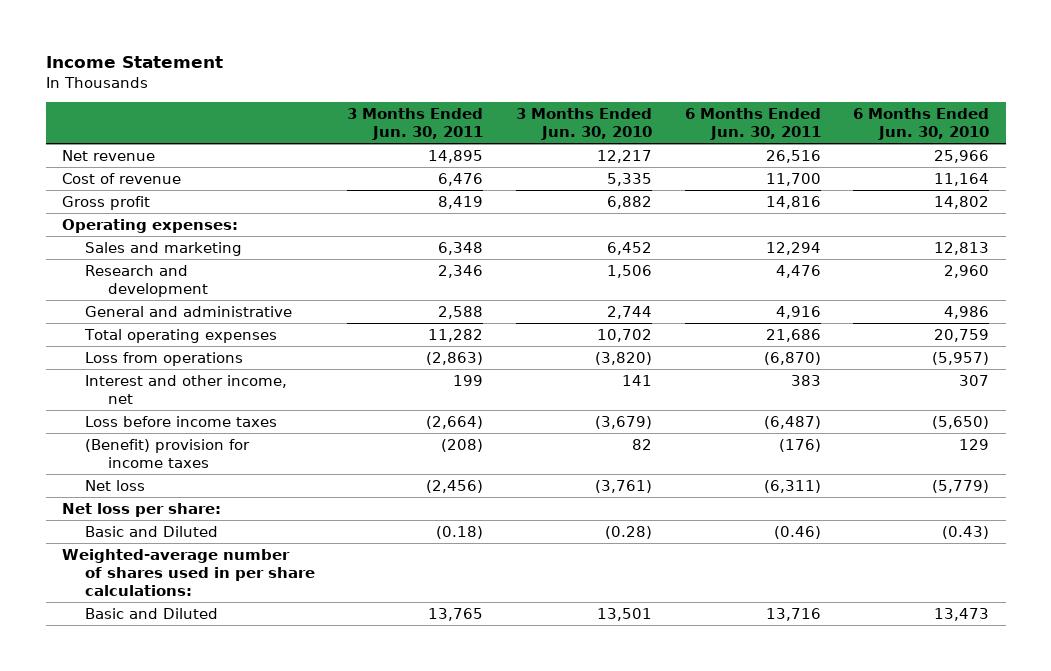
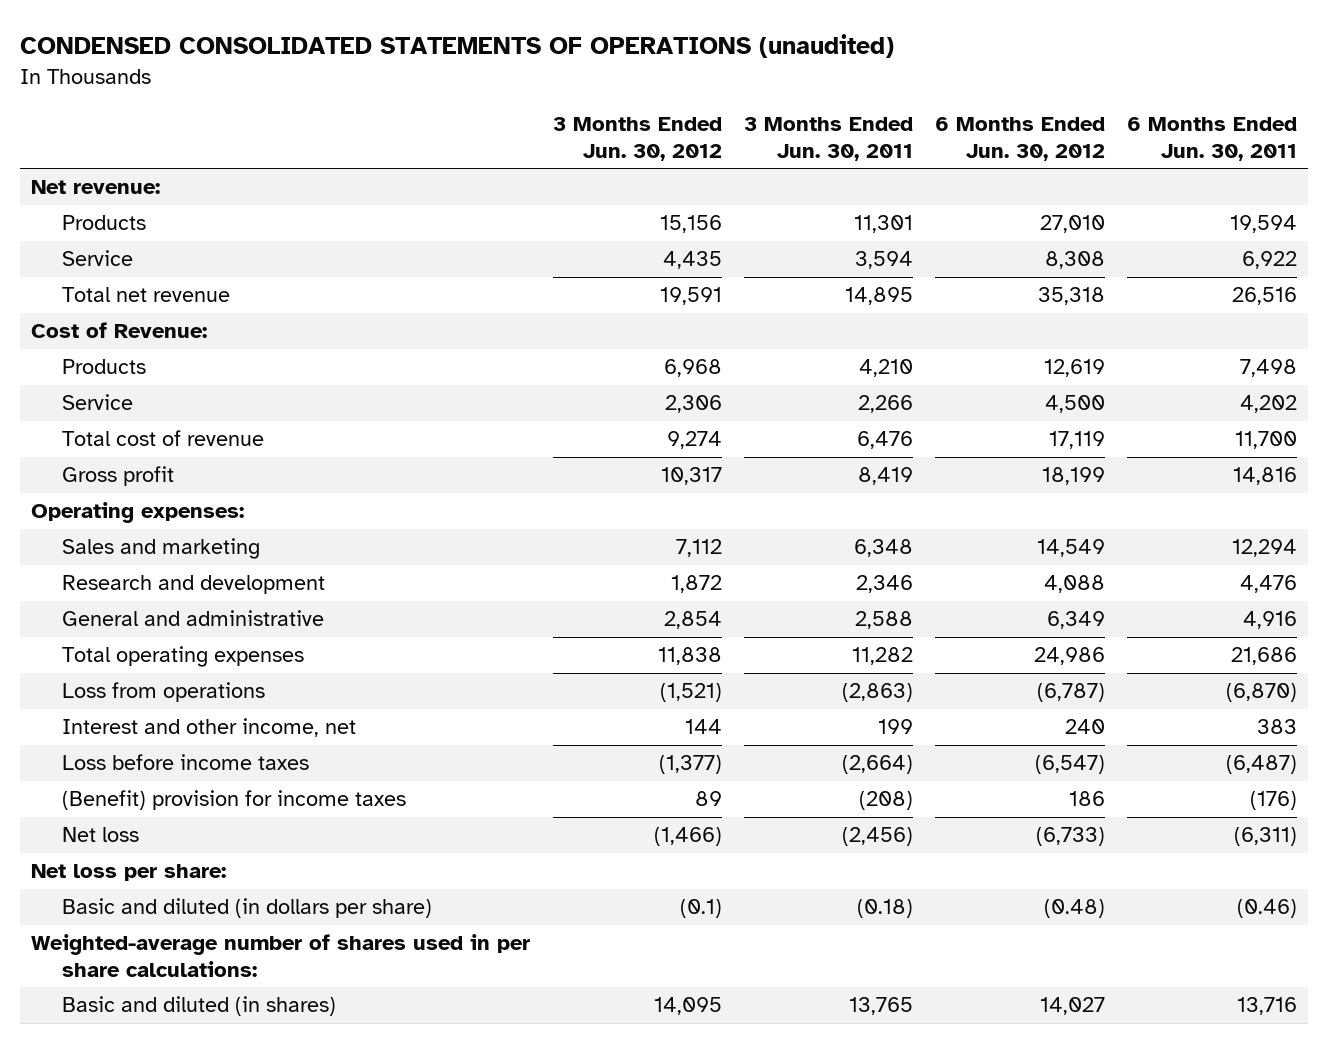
- Income Statement
+ CONDENSED CONSOLIDATED STATEMENTS OF OPERATIONS (unaudited)
- | 3 Months Ended Jun. 30, 2011 | 3 Months Ended Jun. 30, 2010 | 6 Months Ended Jun. 30, 2011 | 6 Months Ended Jun. 30, 2010
+ | 3 Months Ended Jun. 30, 2012 | 3 Months Ended Jun. 30, 2011 | 6 Months Ended Jun. 30, 2012 | 6 Months Ended Jun. 30, 2011
- Net revenue | 14,895 | 12,217 | 26,516 | 25,966
- Cost of revenue | 6,476 | 5,335 | 11,700 | 11,164
+ Net revenue:
+ Products | 15,156 | 11,301 | 27,010 | 19,594
+ Service | 4,435 | 3,594 | 8,308 | 6,922
+ Total net revenue | 19,591 | 14,895 | 35,318 | 26,516
+ Cost of Revenue:
+ Products | 6,968 | 4,210 | 12,619 | 7,498
+ Service | 2,306 | 2,266 | 4,500 | 4,202
+ Total cost of revenue | 9,274 | 6,476 | 17,119 | 11,700
- Basic and Diluted | (0.18) | (0.28) | (0.46) | (0.43)
+ Basic and diluted (in dollars per share) | (0.1) | (0.18) | (0.48) | (0.46)
- Basic and Diluted | 13,765 | 13,501 | 13,716 | 13,473
+ Basic and diluted (in shares) | 14,095 | 13,765 | 14,027 | 13,716

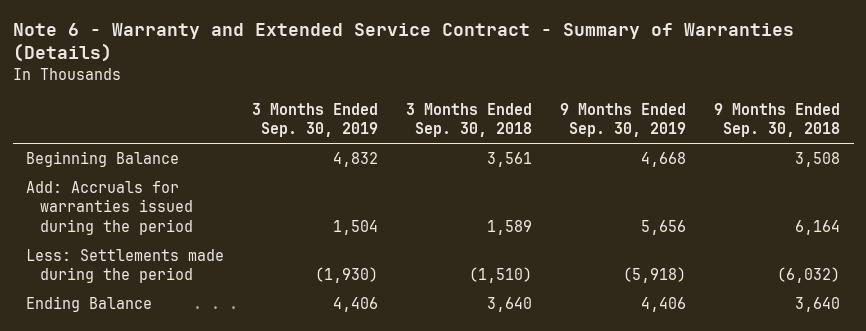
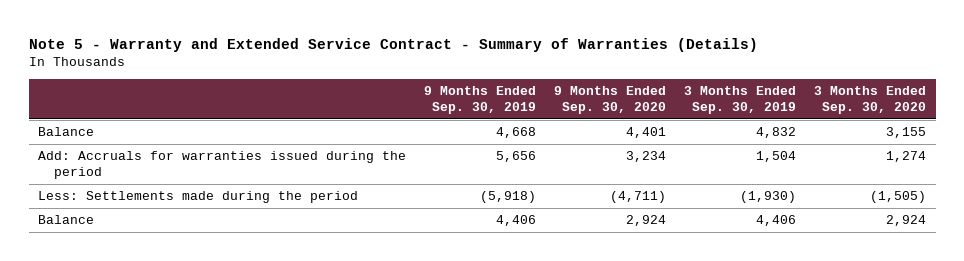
- Note 6 - Warranty and Extended Service Contract - Summary of Warranties (Details)
+ Note 5 - Warranty and Extended Service Contract - Summary of Warranties (Details)
- | 3 Months Ended Sep. 30, 2019 | 3 Months Ended Sep. 30, 2018 | 9 Months Ended Sep. 30, 2019 | 9 Months Ended Sep. 30, 2018
+ | 9 Months Ended Sep. 30, 2019 | 9 Months Ended Sep. 30, 2020 | 3 Months Ended Sep. 30, 2019 | 3 Months Ended Sep. 30, 2020
- Beginning Balance | 4,832 | 3,561 | 4,668 | 3,508
+ Balance | 4,668 | 4,401 | 4,832 | 3,155
- Ending Balance | 4,406 | 3,640 | 4,406 | 3,640
+ Balance | 4,406 | 2,924 | 4,406 | 2,924

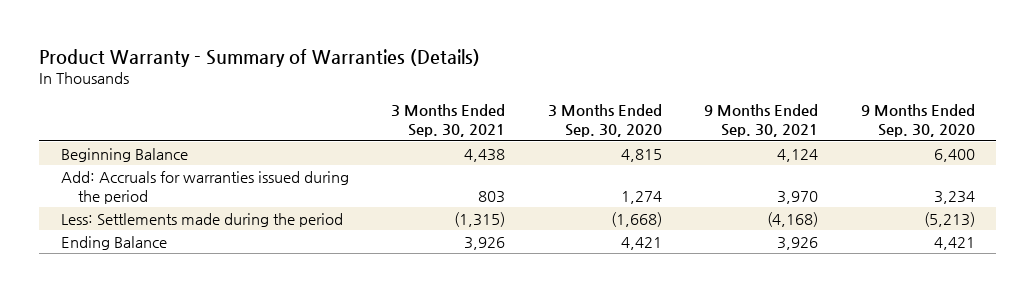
- Note 5 - Warranty and Extended Service Contract - Summary of Warranties (Details)
+ Product Warranty - Summary of Warranties (Details)
- | 9 Months Ended Sep. 30, 2019 | 9 Months Ended Sep. 30, 2020 | 3 Months Ended Sep. 30, 2019 | 3 Months Ended Sep. 30, 2020
+ | 3 Months Ended Sep. 30, 2021 | 3 Months Ended Sep. 30, 2020 | 9 Months Ended Sep. 30, 2021 | 9 Months Ended Sep. 30, 2020
- Balance | 4,668 | 4,401 | 4,832 | 3,155
+ Beginning Balance | 4,438 | 4,815 | 4,124 | 6,400
- Less: Settlements made during the period | (5,918) | (4,711) | (1,930) | (1,505)
- Balance | 4,406 | 2,924 | 4,406 | 2,924
+ Less: Settlements made during the period | (1,315) | (1,668) | (4,168) | (5,213)
+ Ending Balance | 3,926 | 4,421 | 3,926 | 4,421

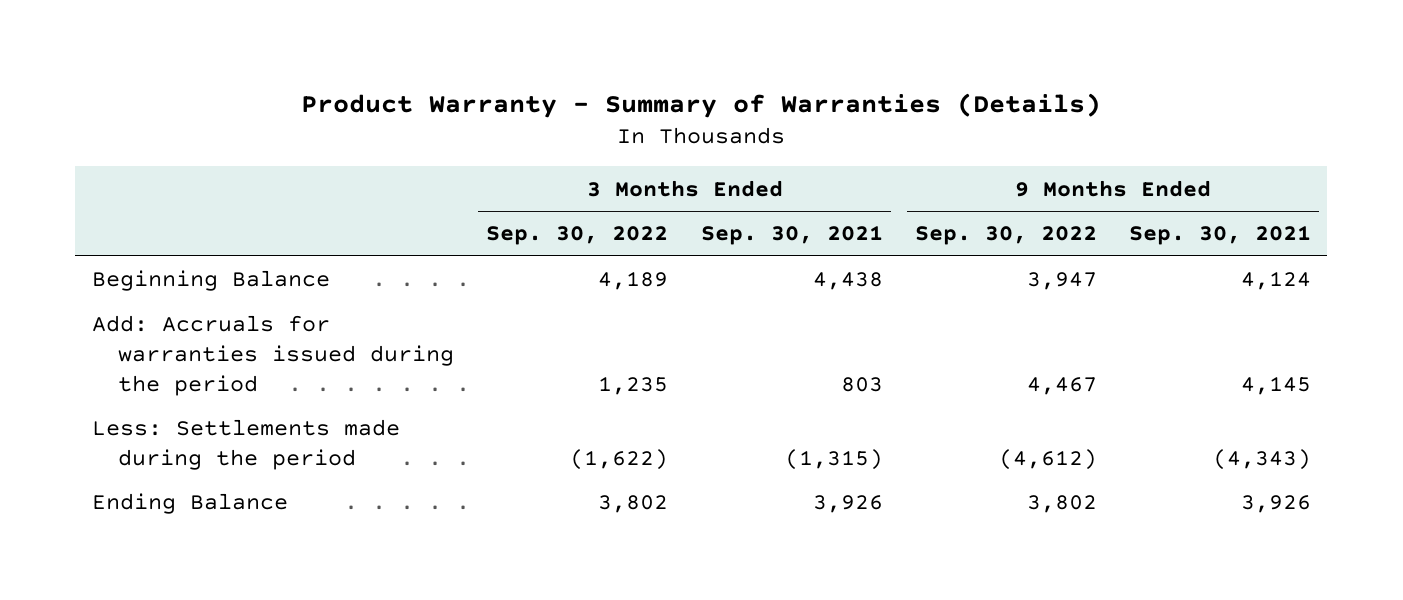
- | 3 Months Ended Sep. 30, 2021 | 3 Months Ended Sep. 30, 2020 | 9 Months Ended Sep. 30, 2021 | 9 Months Ended Sep. 30, 2020
+ | 3 Months Ended Sep. 30, 2022 | 3 Months Ended Sep. 30, 2021 | 9 Months Ended Sep. 30, 2022 | 9 Months Ended Sep. 30, 2021
- Add: Accruals for warranties issued during the period | 803 | 1,274 | 3,970 | 3,234
- Less: Settlements made during the period | (1,315) | (1,668) | (4,168) | (5,213)
+ Add: Accruals for warranties issued during the period | 1,235 | 803 | 4,467 | 4,145
+ Less: Settlements made during the period | (1,622) | (1,315) | (4,612) | (4,343)

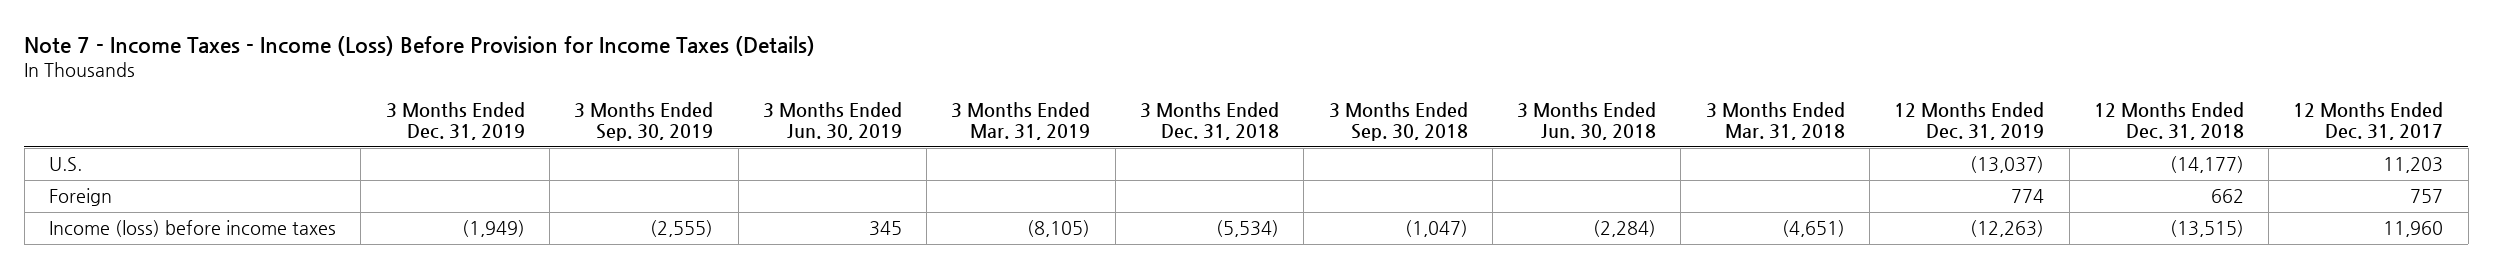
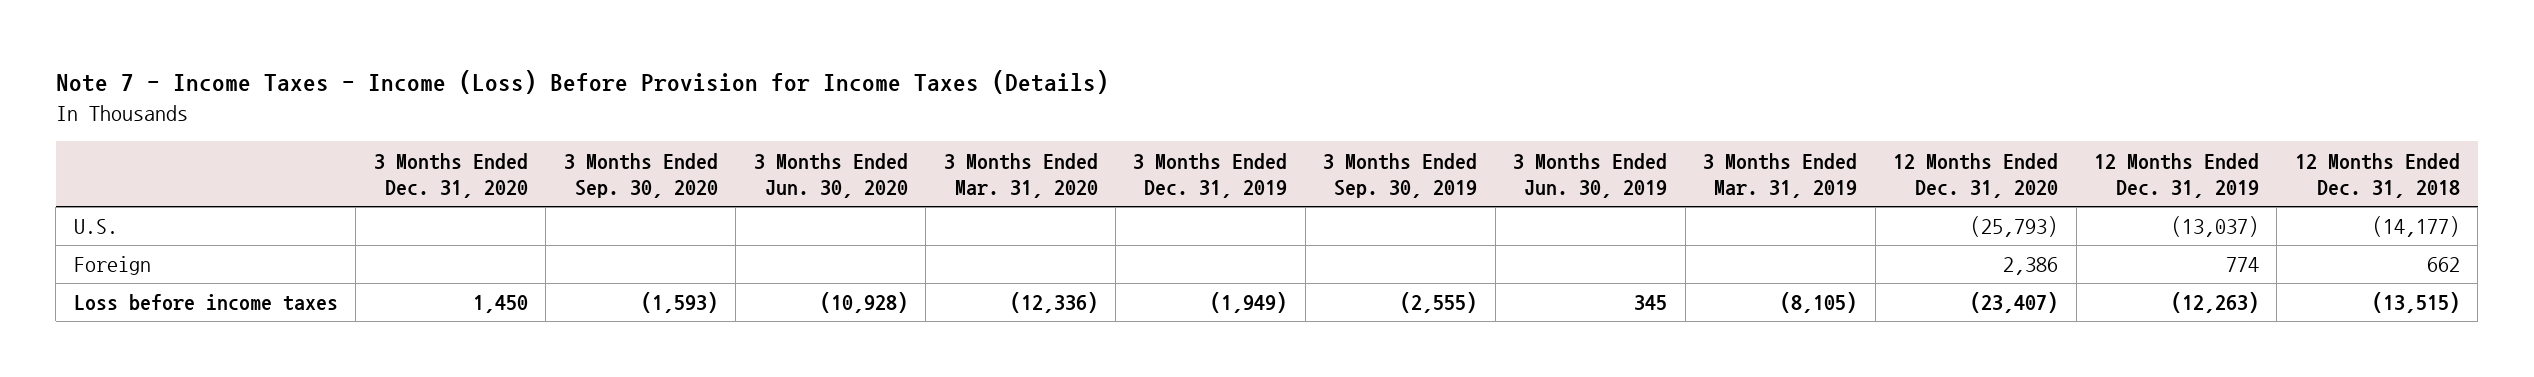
- | 3 Months Ended Dec. 31, 2019 | 3 Months Ended Sep. 30, 2019 | 3 Months Ended Jun. 30, 2019 | 3 Months Ended Mar. 31, 2019 | 3 Months Ended Dec. 31, 2018 | 3 Months Ended Sep. 30, 2018 | 3 Months Ended Jun. 30, 2018 | 3 Months Ended Mar. 31, 2018 | 12 Months Ended Dec. 31, 2019 | 12 Months Ended Dec. 31, 2018 | 12 Months Ended Dec. 31, 2017
+ | 3 Months Ended Dec. 31, 2020 | 3 Months Ended Sep. 30, 2020 | 3 Months Ended Jun. 30, 2020 | 3 Months Ended Mar. 31, 2020 | 3 Months Ended Dec. 31, 2019 | 3 Months Ended Sep. 30, 2019 | 3 Months Ended Jun. 30, 2019 | 3 Months Ended Mar. 31, 2019 | 12 Months Ended Dec. 31, 2020 | 12 Months Ended Dec. 31, 2019 | 12 Months Ended Dec. 31, 2018
- Income (loss) before income taxes | (1,949) | (2,555) | 345 | (8,105) | (5,534) | (1,047) | (2,284) | (4,651) | (12,263) | (13,515) | 11,960
+ Loss before income taxes | 1,450 | (1,593) | (10,928) | (12,336) | (1,949) | (2,555) | 345 | (8,105) | (23,407) | (12,263) | (13,515)

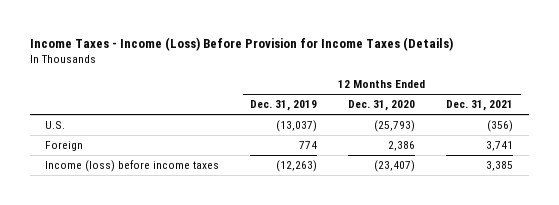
- Note 7 - Income Taxes - Income (Loss) Before Provision for Income Taxes (Details)
+ Income Taxes - Income (Loss) Before Provision for Income Taxes (Details)
- | 3 Months Ended Dec. 31, 2020 | 3 Months Ended Sep. 30, 2020 | 3 Months Ended Jun. 30, 2020 | 3 Months Ended Mar. 31, 2020 | 3 Months Ended Dec. 31, 2019 | 3 Months Ended Sep. 30, 2019 | 3 Months Ended Jun. 30, 2019 | 3 Months Ended Mar. 31, 2019 | 12 Months Ended Dec. 31, 2020 | 12 Months Ended Dec. 31, 2019 | 12 Months Ended Dec. 31, 2018
+ | 12 Months Ended Dec. 31, 2019 | 12 Months Ended Dec. 31, 2020 | 12 Months Ended Dec. 31, 2021
- Loss before income taxes | 1,450 | (1,593) | (10,928) | (12,336) | (1,949) | (2,555) | 345 | (8,105) | (23,407) | (12,263) | (13,515)
+ Income (loss) before income taxes | (12,263) | (23,407) | 3,385

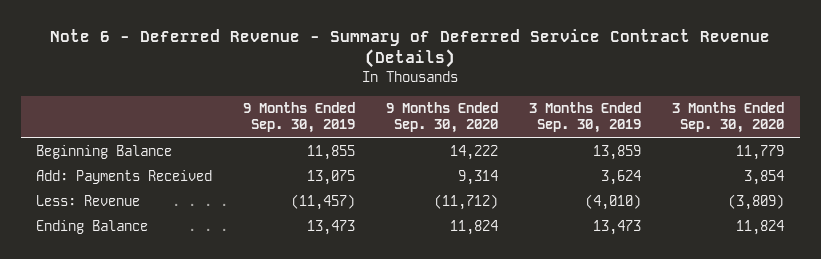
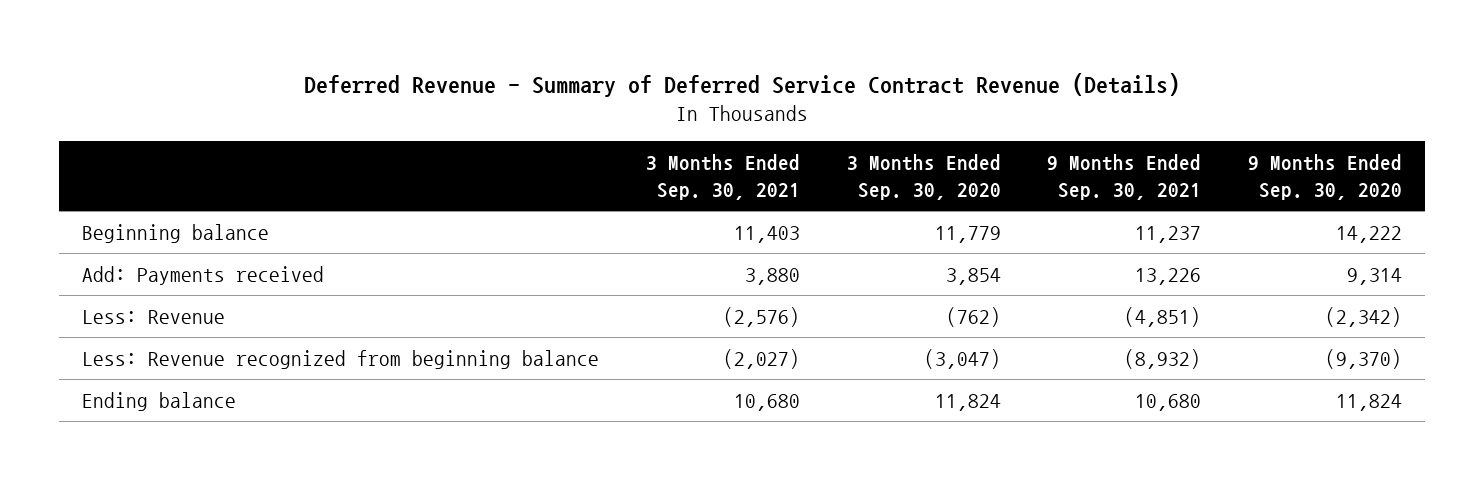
- Note 6 - Deferred Revenue - Summary of Deferred Service Contract Revenue (Details)
+ Deferred Revenue - Summary of Deferred Service Contract Revenue (Details)
- | 9 Months Ended Sep. 30, 2019 | 9 Months Ended Sep. 30, 2020 | 3 Months Ended Sep. 30, 2019 | 3 Months Ended Sep. 30, 2020
+ | 3 Months Ended Sep. 30, 2021 | 3 Months Ended Sep. 30, 2020 | 9 Months Ended Sep. 30, 2021 | 9 Months Ended Sep. 30, 2020
- Beginning Balance | 11,855 | 14,222 | 13,859 | 11,779
- Add: Payments Received | 13,075 | 9,314 | 3,624 | 3,854
- Less: Revenue | (11,457) | (11,712) | (4,010) | (3,809)
- Ending Balance | 13,473 | 11,824 | 13,473 | 11,824
+ Beginning balance | 11,403 | 11,779 | 11,237 | 14,222
+ Add: Payments received | 3,880 | 3,854 | 13,226 | 9,314
+ Less: Revenue | (2,576) | (762) | (4,851) | (2,342)
+ Less: Revenue recognized from beginning balance | (2,027) | (3,047) | (8,932) | (9,370)
+ Ending balance | 10,680 | 11,824 | 10,680 | 11,824

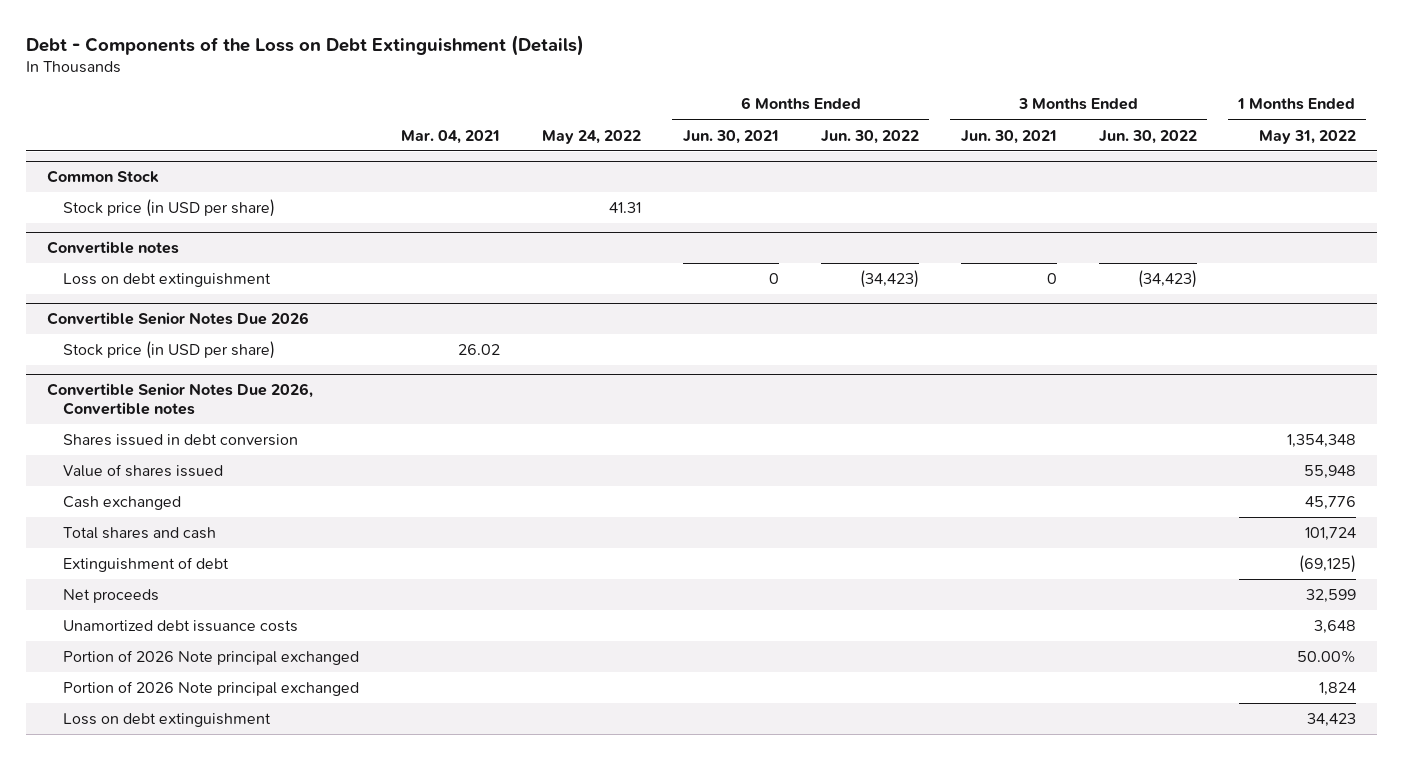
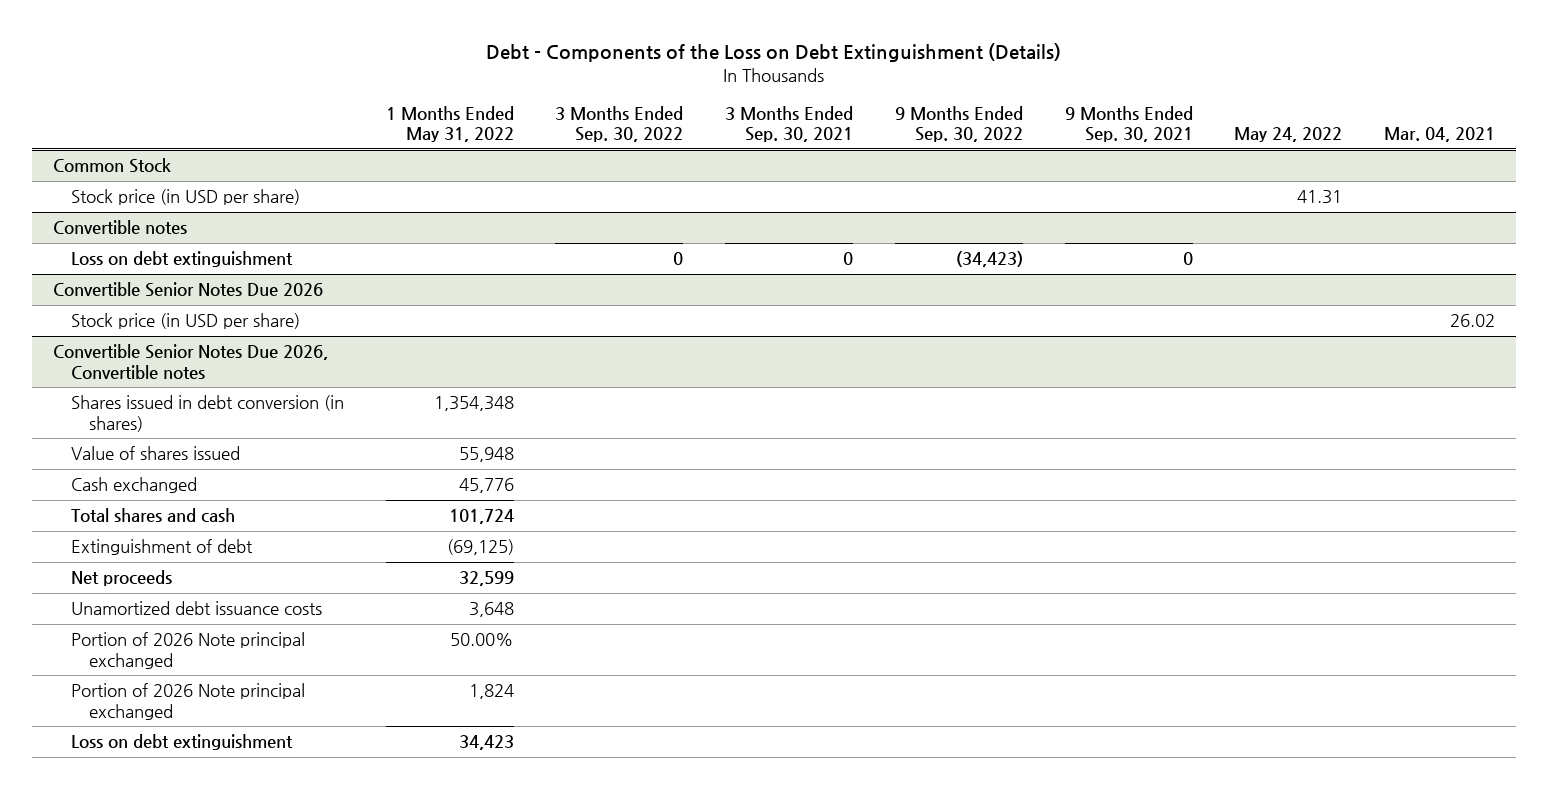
- | Mar. 04, 2021 | May 24, 2022 | 6 Months Ended Jun. 30, 2021 | 6 Months Ended Jun. 30, 2022 | 3 Months Ended Jun. 30, 2021 | 3 Months Ended Jun. 30, 2022 | 1 Months Ended May 31, 2022
+ | 1 Months Ended May 31, 2022 | 3 Months Ended Sep. 30, 2022 | 3 Months Ended Sep. 30, 2021 | 9 Months Ended Sep. 30, 2022 | 9 Months Ended Sep. 30, 2021 | May 24, 2022 | Mar. 04, 2021
@ Convertible Senior Notes Due 2026, Convertible notes
- Shares issued in debt conversion | | | | | | | 1,354,348
+ Shares issued in debt conversion (in shares) | 1,354,348 | | | | | |

